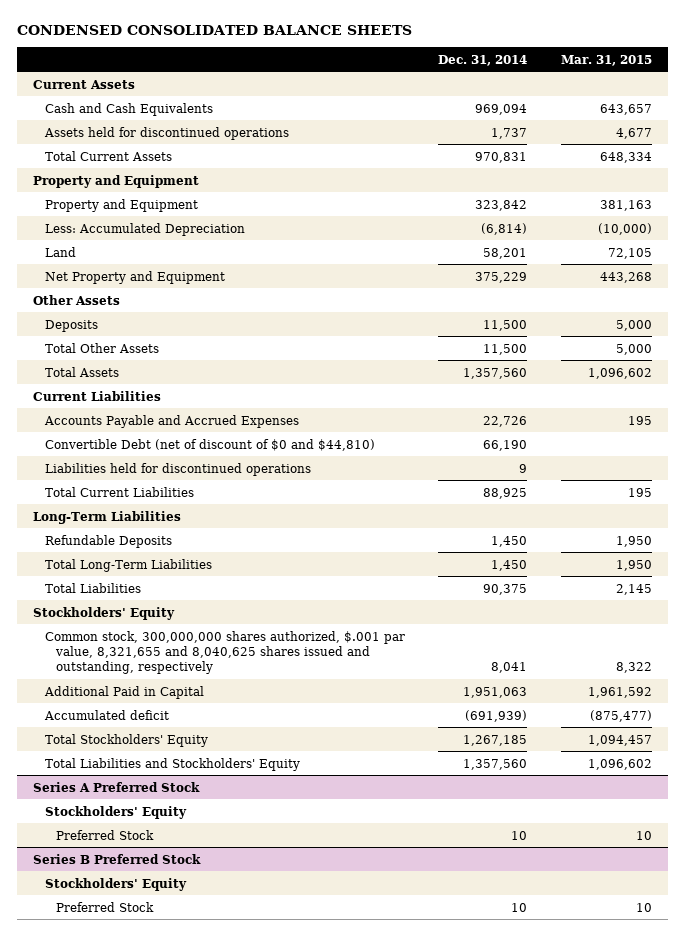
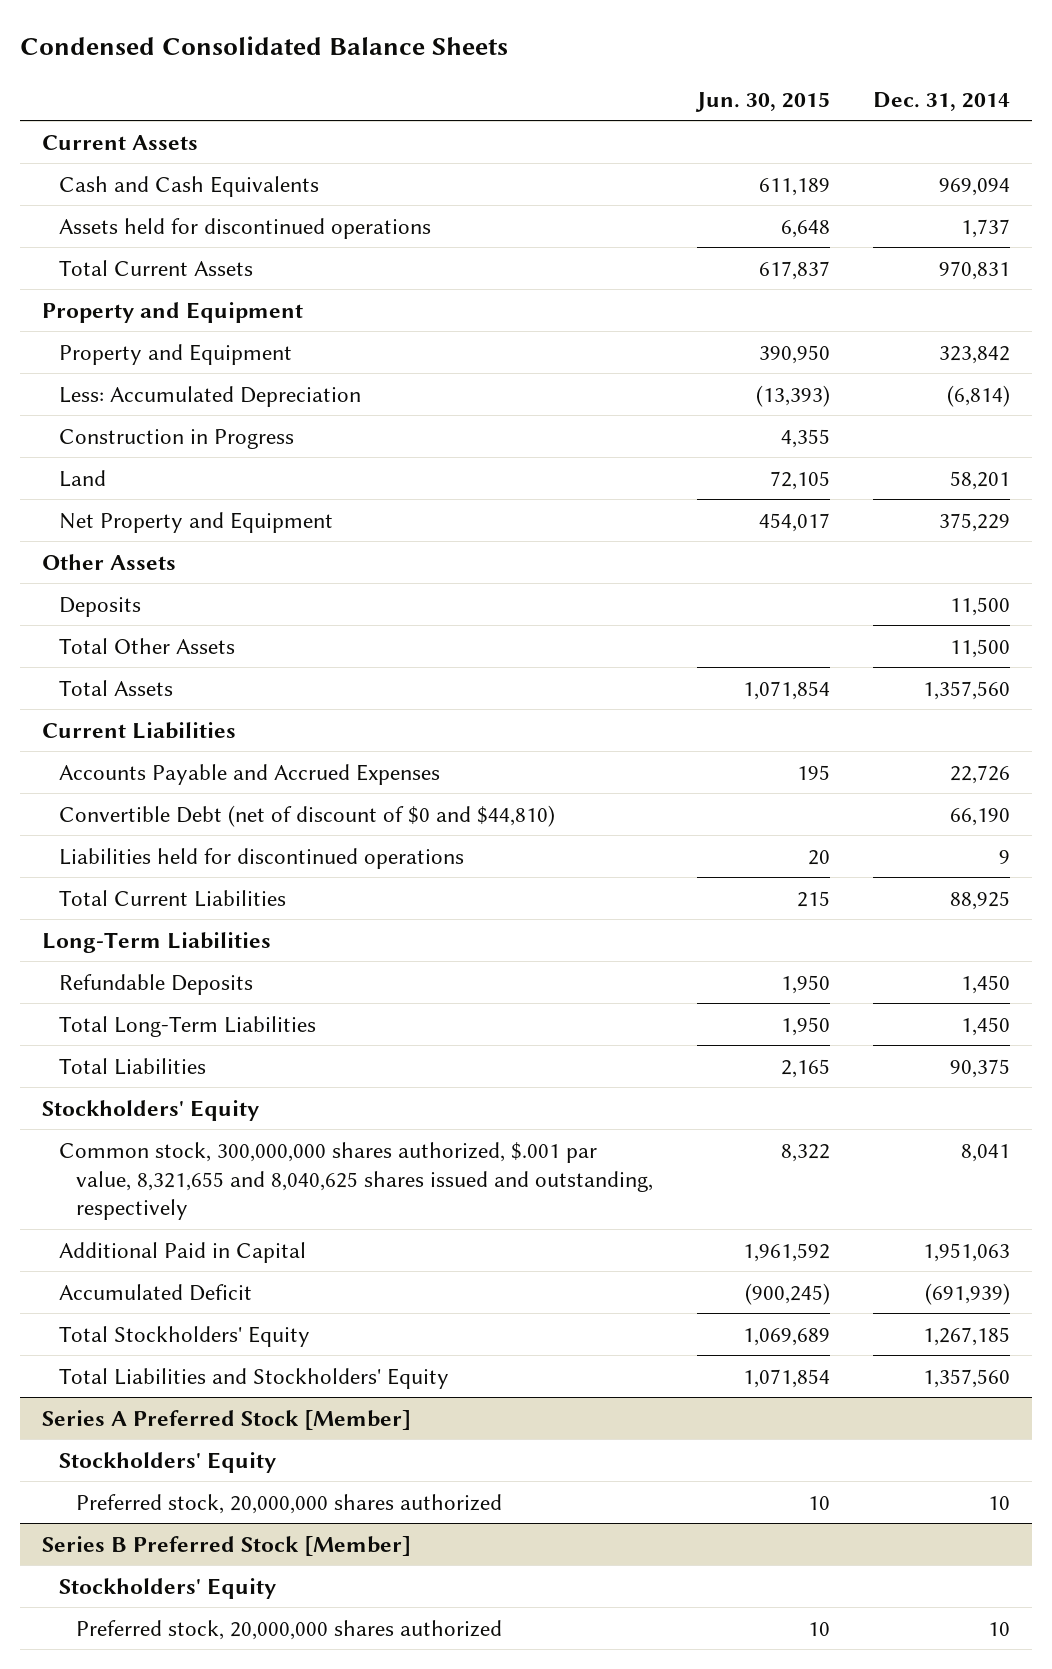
- CONDENSED CONSOLIDATED BALANCE SHEETS
+ Condensed Consolidated Balance Sheets
- | Dec. 31, 2014 | Mar. 31, 2015
+ | Jun. 30, 2015 | Dec. 31, 2014
+ Construction in Progress | 4,355 |
- Accumulated deficit | (691,939) | (875,477)
+ Accumulated Deficit | (900,245) | (691,939)
- Series A Preferred Stock
+ Series A Preferred Stock [Member]
- Preferred Stock | 10 | 10
- Series B Preferred Stock
+ Preferred stock, 20,000,000 shares authorized | 10 | 10
+ Series B Preferred Stock [Member]
- Preferred Stock | 10 | 10
+ Preferred stock, 20,000,000 shares authorized | 10 | 10

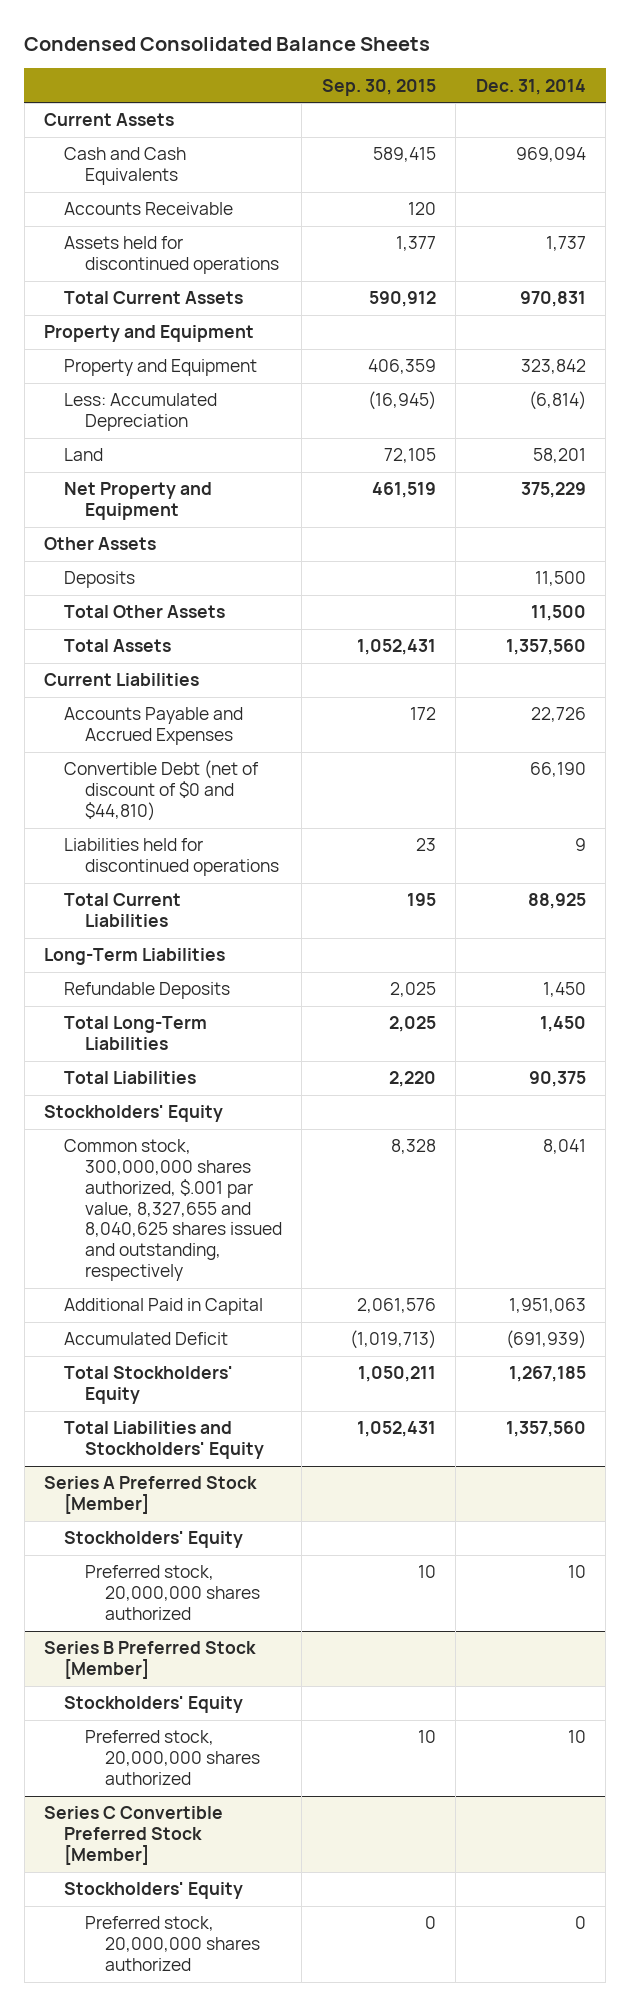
- | Jun. 30, 2015 | Dec. 31, 2014
+ | Sep. 30, 2015 | Dec. 31, 2014
+ Accounts Receivable | 120 |
- Construction in Progress | 4,355 |
- Common stock, 300,000,000 shares authorized, $.001 par value, 8,321,655 and 8,040,625 shares issued and outstanding, respectively | 8,322 | 8,041
+ Common stock, 300,000,000 shares authorized, $.001 par value, 8,327,655 and 8,040,625 shares issued and outstanding, respectively | 8,328 | 8,041
+ Series C Convertible Preferred Stock [Member]
+ Stockholders' Equity
+ Preferred stock, 20,000,000 shares authorized | 0 | 0

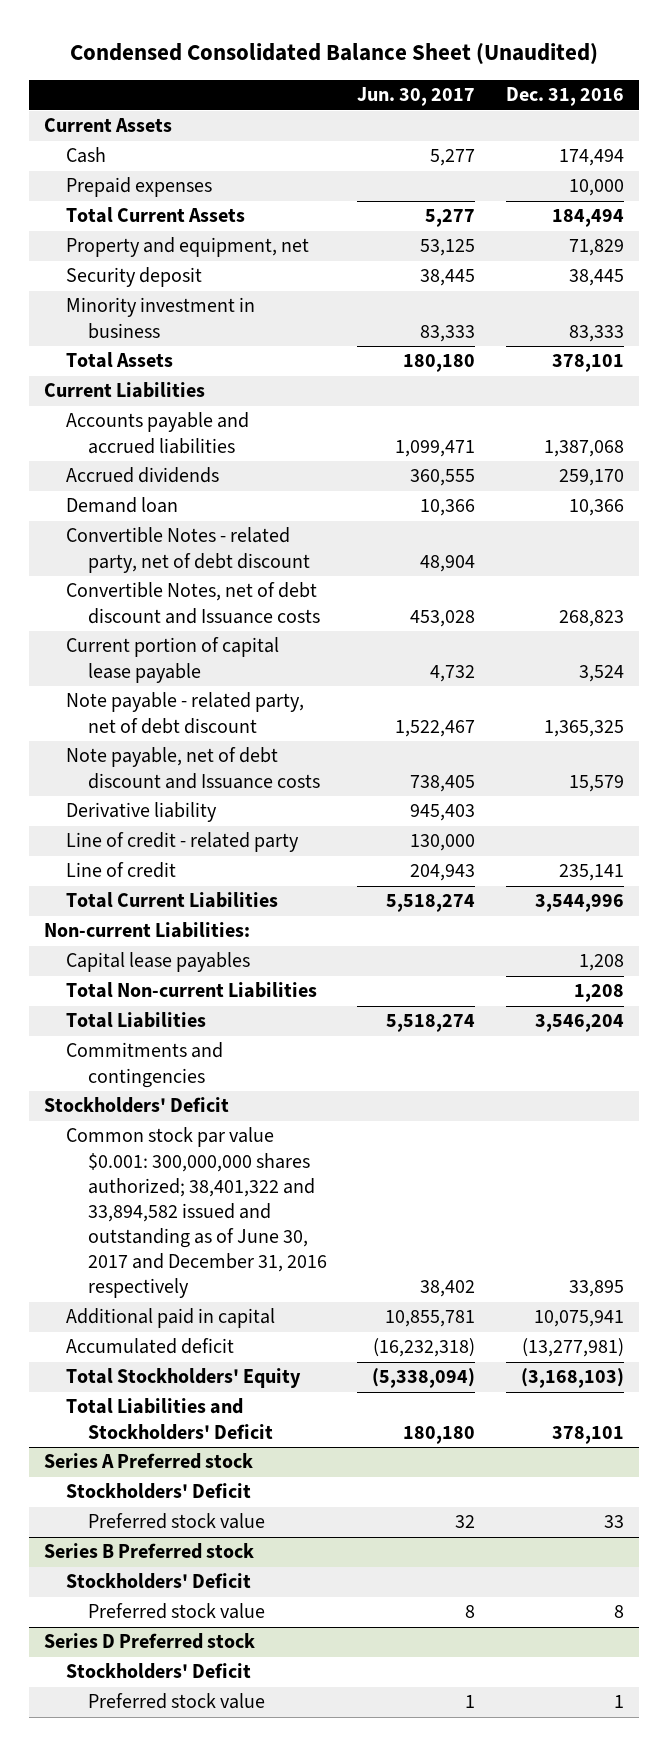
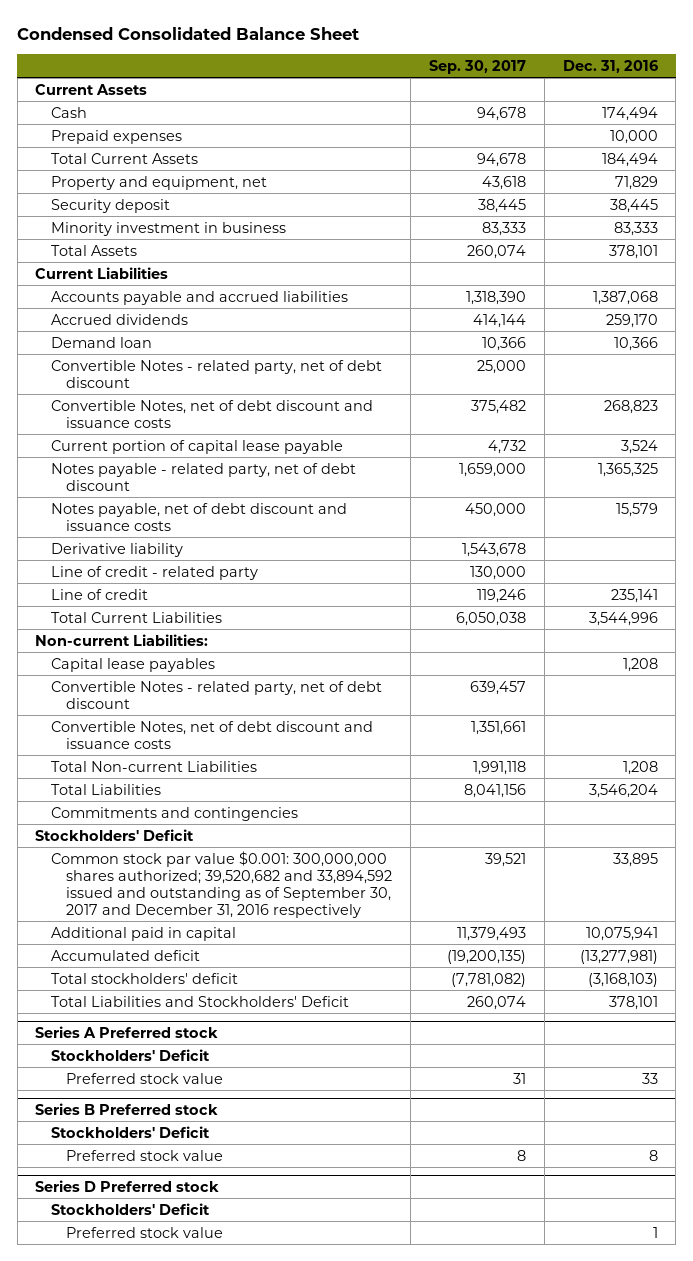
- Condensed Consolidated Balance Sheet (Unaudited)
+ Condensed Consolidated Balance Sheet
- | Jun. 30, 2017 | Dec. 31, 2016
+ | Sep. 30, 2017 | Dec. 31, 2016
- Convertible Notes, net of debt discount and Issuance costs | 453,028 | 268,823
+ Convertible Notes, net of debt discount and issuance costs | 375,482 | 268,823
- Note payable - related party, net of debt discount | 1,522,467 | 1,365,325
- Note payable, net of debt discount and Issuance costs | 738,405 | 15,579
+ Notes payable - related party, net of debt discount | 1,659,000 | 1,365,325
+ Notes payable, net of debt discount and issuance costs | 450,000 | 15,579
+ Convertible Notes - related party, net of debt discount | 639,457 |
+ Convertible Notes, net of debt discount and issuance costs | 1,351,661 |
- Common stock par value $0.001: 300,000,000 shares authorized; 38,401,322 and 33,894,582 issued and outstanding as of June 30, 2017 and December 31, 2016 respectively | 38,402 | 33,895
+ Common stock par value $0.001: 300,000,000 shares authorized; 39,520,682 and 33,894,592 issued and outstanding as of September 30, 2017 and December 31, 2016 respectively | 39,521 | 33,895
- Total Stockholders' Equity | (5,338,094) | (3,168,103)
+ Total stockholders' deficit | (7,781,082) | (3,168,103)

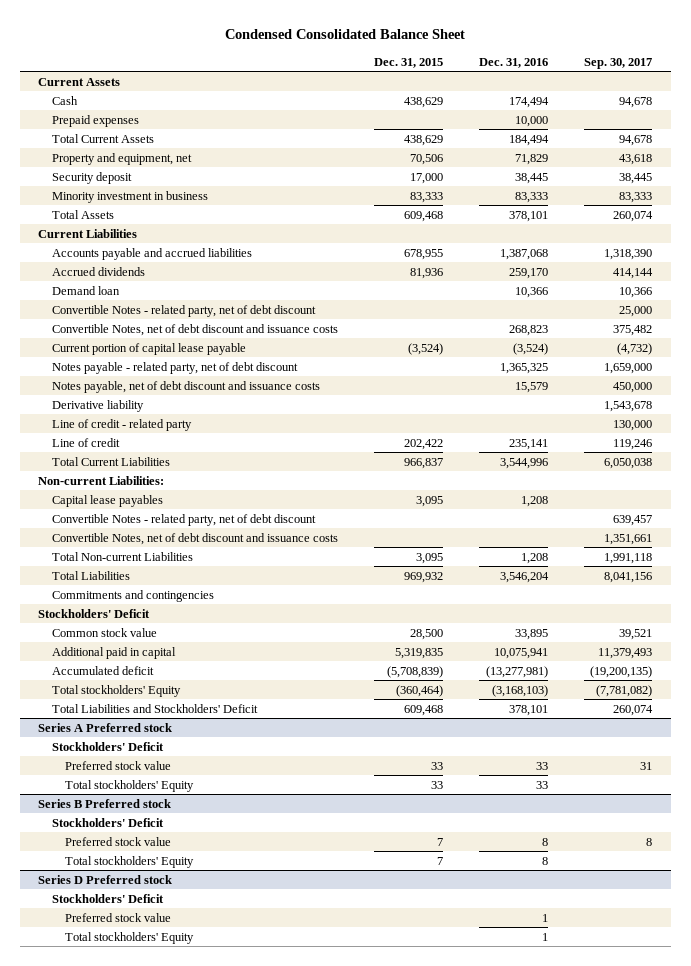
- | Sep. 30, 2017 | Dec. 31, 2016
+ | Dec. 31, 2015 | Dec. 31, 2016 | Sep. 30, 2017
- Current portion of capital lease payable | 4,732 | 3,524
+ Current portion of capital lease payable | (3,524) | (3,524) | (4,732)
- Common stock par value $0.001: 300,000,000 shares authorized; 39,520,682 and 33,894,592 issued and outstanding as of September 30, 2017 and December 31, 2016 respectively | 39,521 | 33,895
+ Common stock value | 28,500 | 33,895 | 39,521
- Total stockholders' deficit | (7,781,082) | (3,168,103)
+ Total stockholders' Equity | (360,464) | (3,168,103) | (7,781,082)
@ Series A Preferred stock
+ Total stockholders' Equity | 33 | 33 |
@ Series B Preferred stock
+ Total stockholders' Equity | 7 | 8 |
@ Series D Preferred stock
+ Total stockholders' Equity | | 1 |

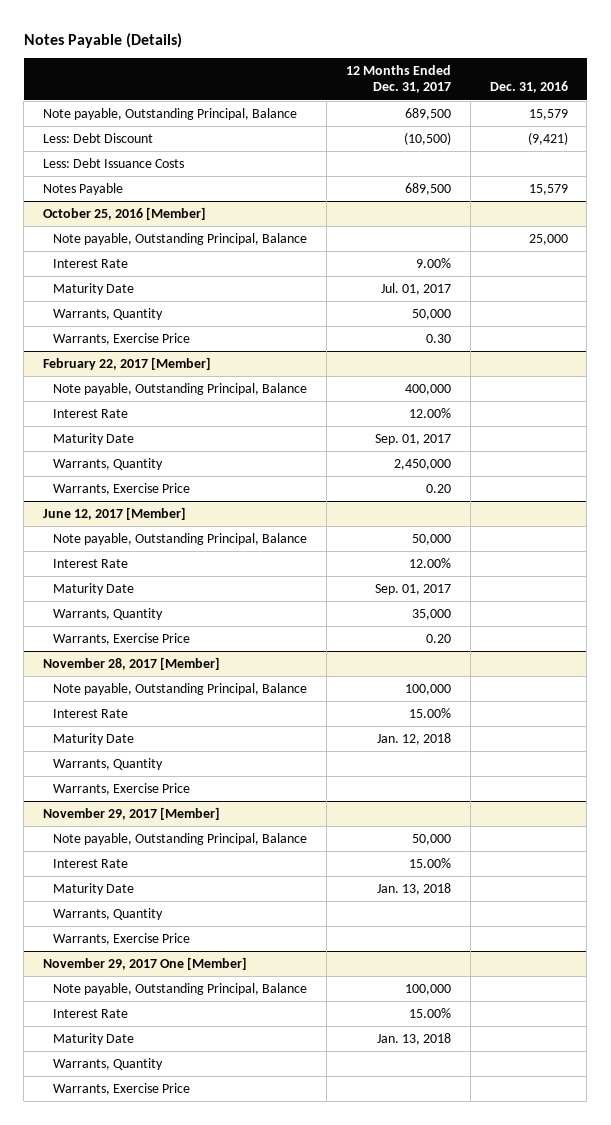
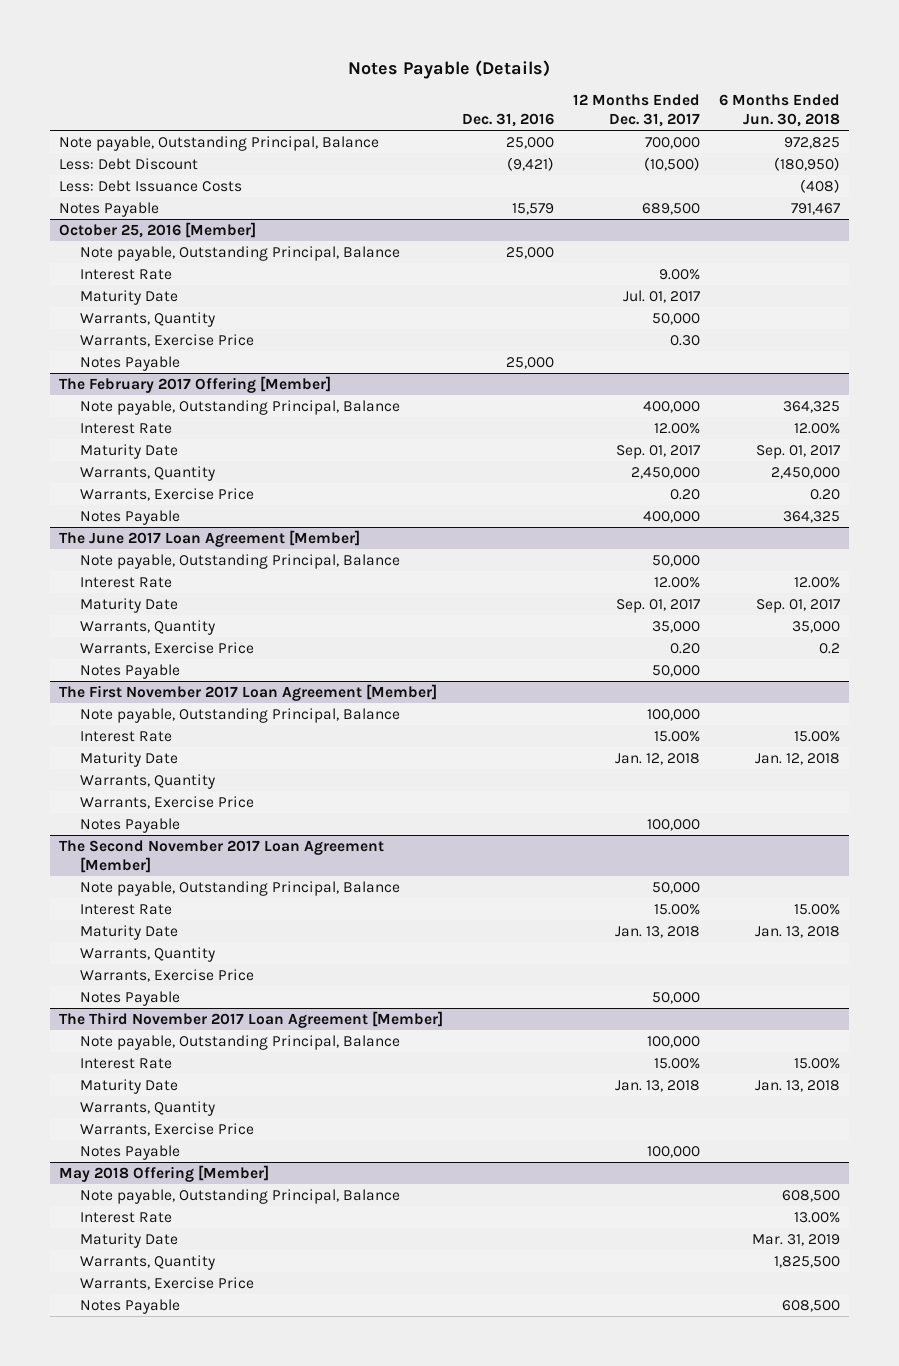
- | 12 Months Ended Dec. 31, 2017 | Dec. 31, 2016
+ | Dec. 31, 2016 | 12 Months Ended Dec. 31, 2017 | 6 Months Ended Jun. 30, 2018
- Note payable, Outstanding Principal, Balance | 689,500 | 15,579
+ Note payable, Outstanding Principal, Balance | 25,000 | 700,000 | 972,825
- February 22, 2017 [Member]
@ October 25, 2016 [Member]
+ Notes Payable | 25,000 | |
+ The February 2017 Offering [Member]
- June 12, 2017 [Member]
+ Notes Payable | | 400,000 | 364,325
+ The June 2017 Loan Agreement [Member]
- November 28, 2017 [Member]
+ Notes Payable | | 50,000 |
+ The First November 2017 Loan Agreement [Member]
- November 29, 2017 [Member]
+ Notes Payable | | 100,000 |
+ The Second November 2017 Loan Agreement [Member]
- November 29, 2017 One [Member]
+ Notes Payable | | 50,000 |
+ The Third November 2017 Loan Agreement [Member]
+ Notes Payable | | 100,000 |
+ May 2018 Offering [Member]
+ Note payable, Outstanding Principal, Balance | | | 608,500
+ Interest Rate | | | 13.00%
+ Maturity Date | | | Mar. 31, 2019
+ Warrants, Quantity | | | 1,825,500
+ Warrants, Exercise Price
+ Notes Payable | | | 608,500

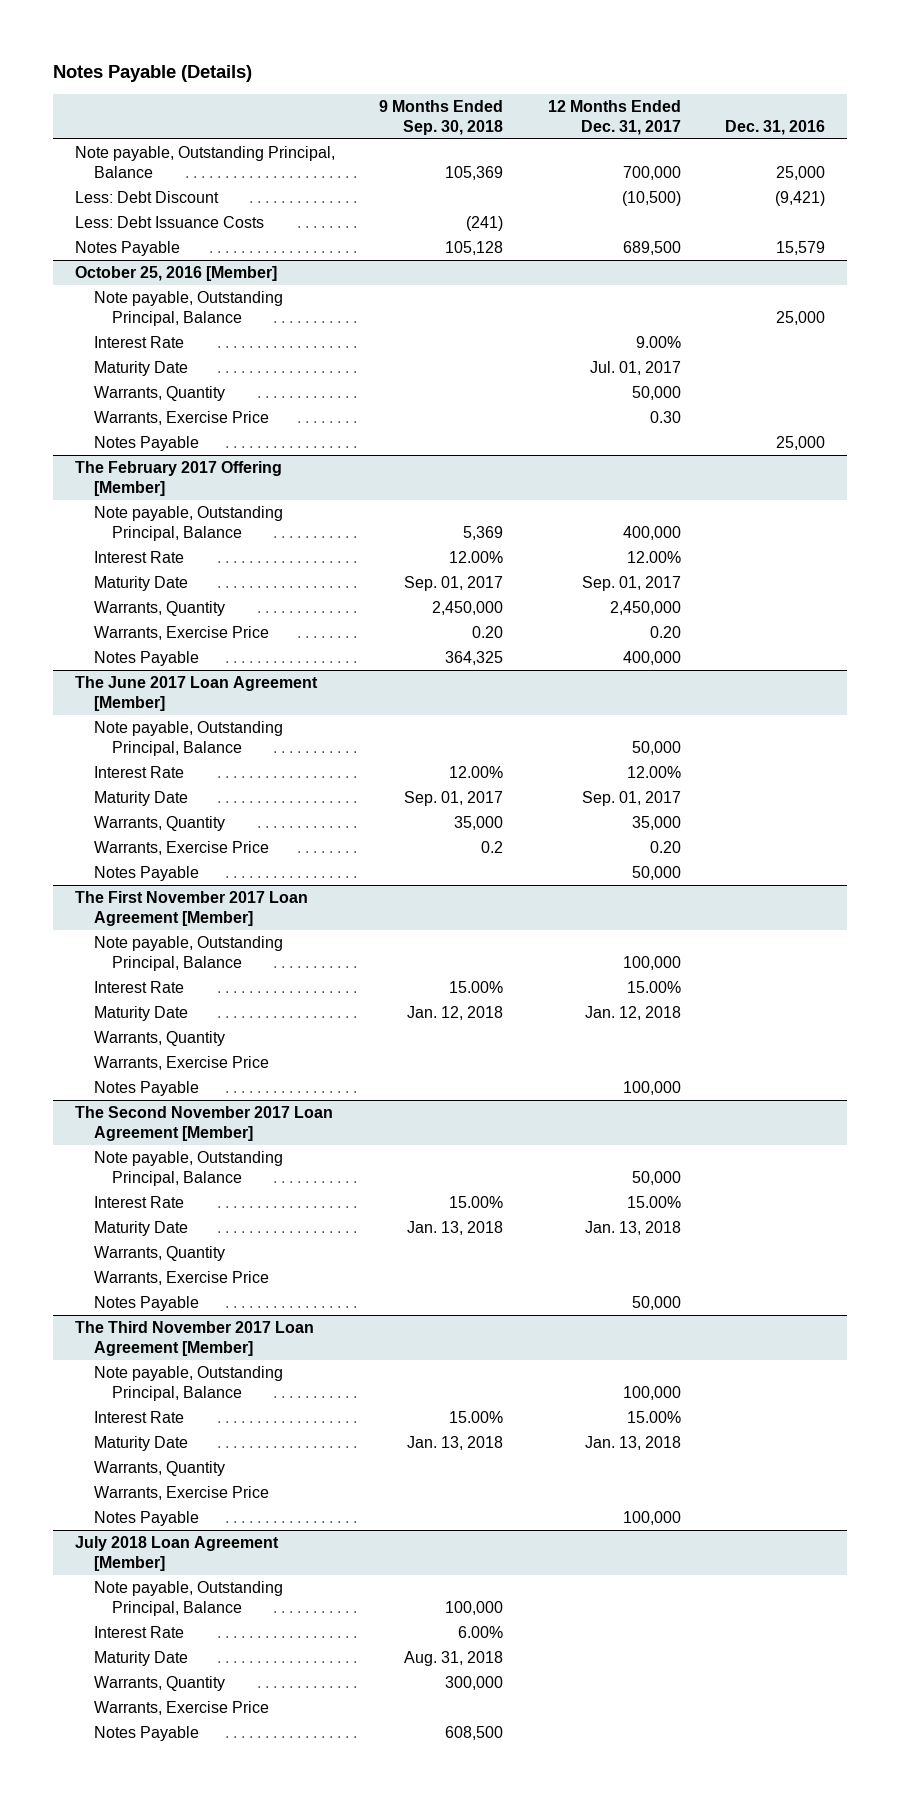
- | Dec. 31, 2016 | 12 Months Ended Dec. 31, 2017 | 6 Months Ended Jun. 30, 2018
+ | 9 Months Ended Sep. 30, 2018 | 12 Months Ended Dec. 31, 2017 | Dec. 31, 2016
- May 2018 Offering [Member]
+ July 2018 Loan Agreement [Member]

